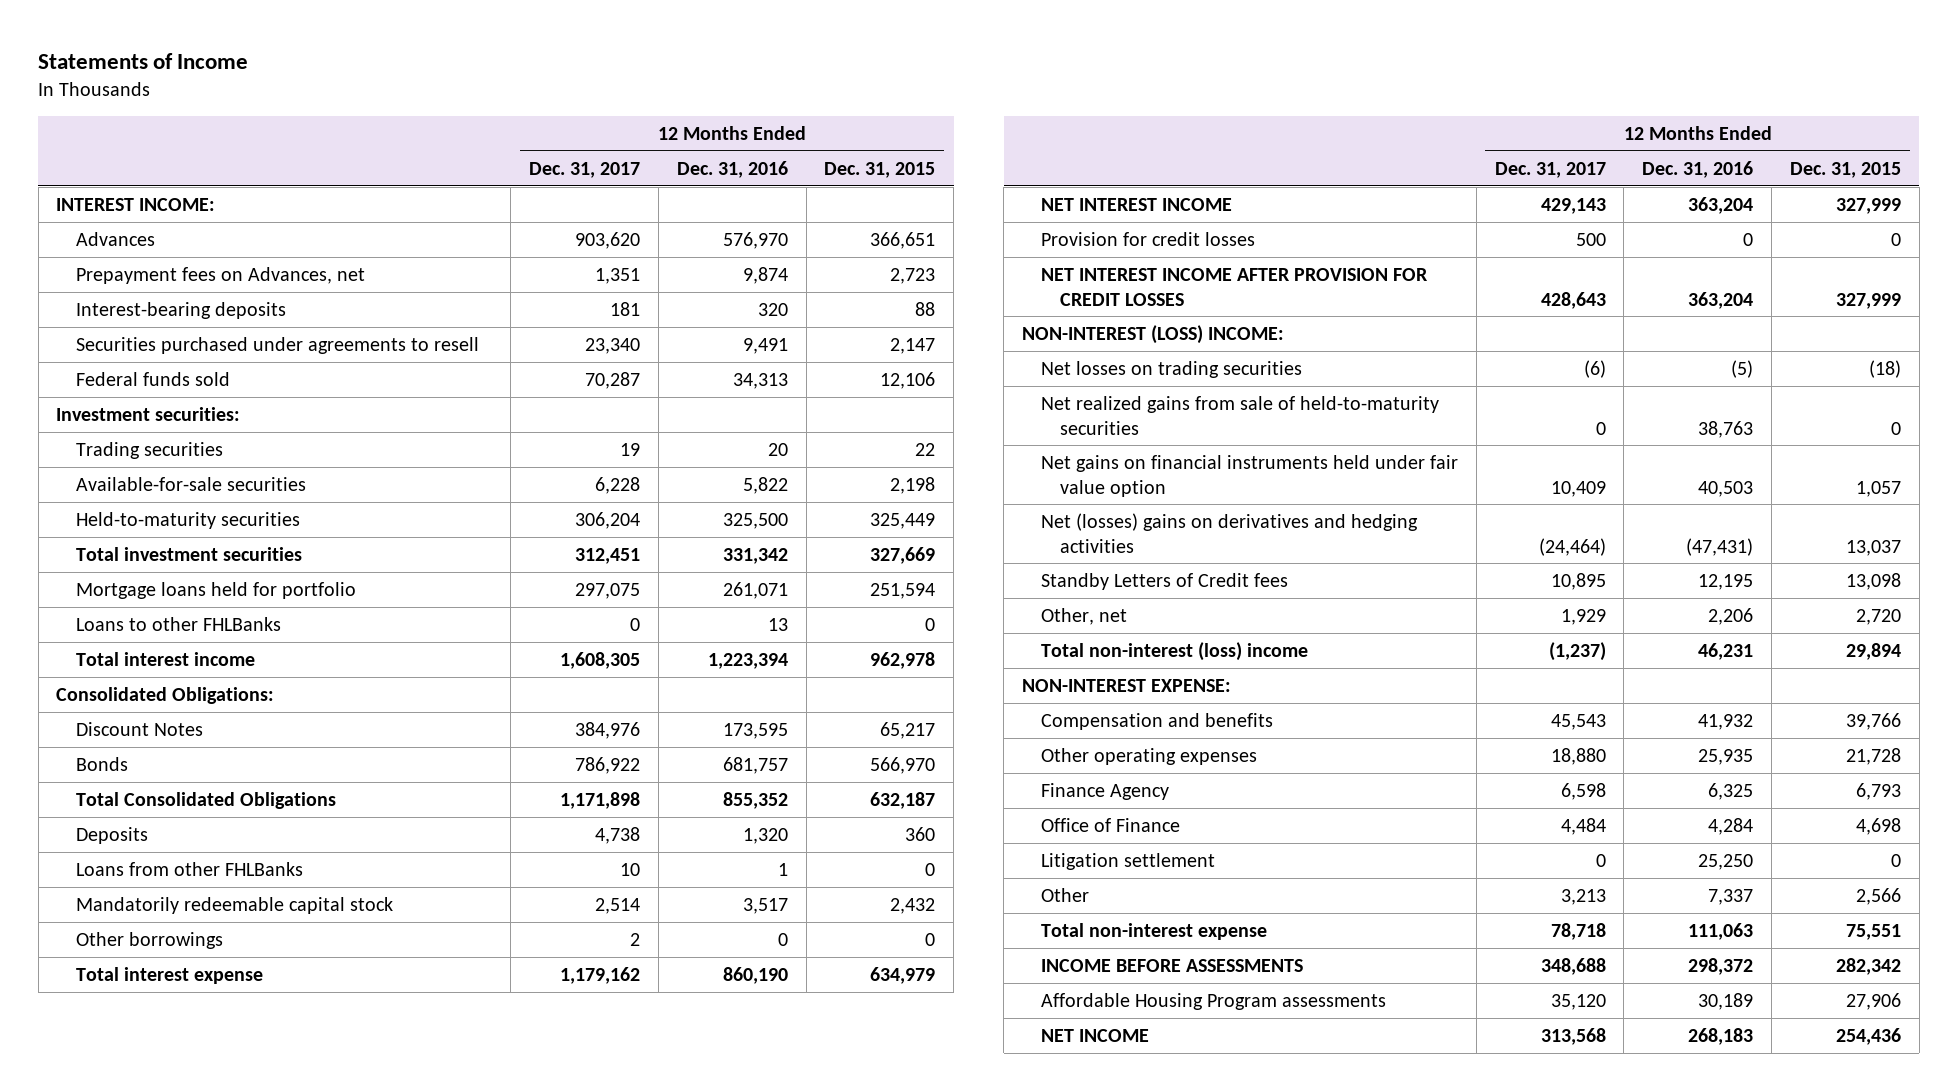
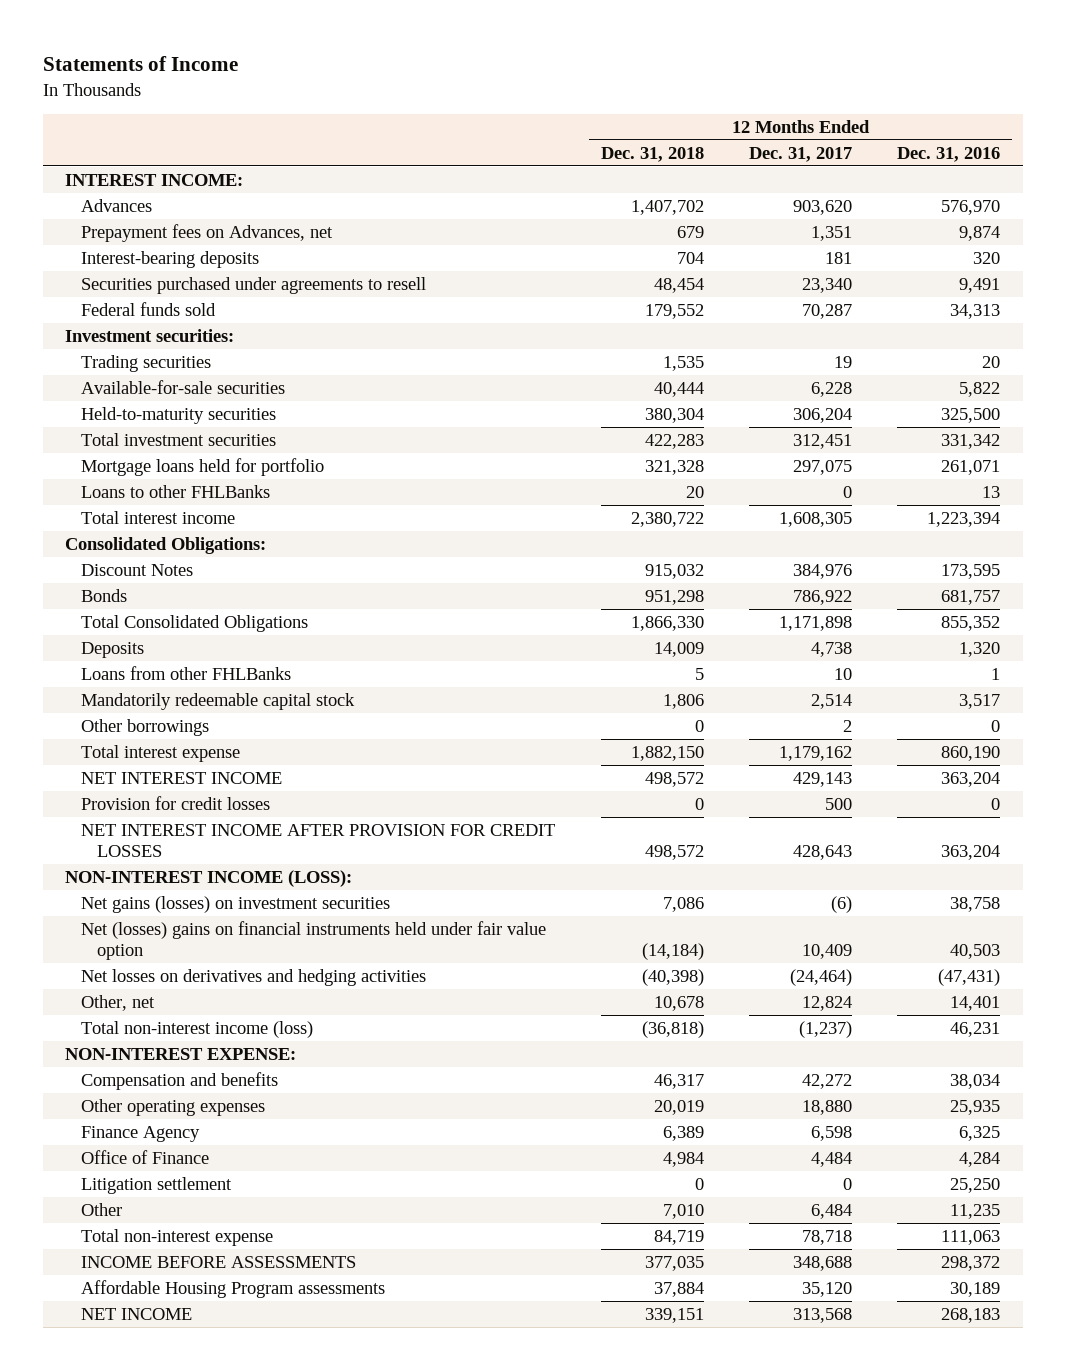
- | 12 Months Ended Dec. 31, 2017 | 12 Months Ended Dec. 31, 2016 | 12 Months Ended Dec. 31, 2015
+ | 12 Months Ended Dec. 31, 2018 | 12 Months Ended Dec. 31, 2017 | 12 Months Ended Dec. 31, 2016
- NON-INTEREST (LOSS) INCOME:
- Net losses on trading securities | (6) | (5) | (18)
- Net realized gains from sale of held-to-maturity securities | 0 | 38,763 | 0
- Net gains on financial instruments held under fair value option | 10,409 | 40,503 | 1,057
- Net (losses) gains on derivatives and hedging activities | (24,464) | (47,431) | 13,037
- Standby Letters of Credit fees | 10,895 | 12,195 | 13,098
- Other, net | 1,929 | 2,206 | 2,720
- Total non-interest (loss) income | (1,237) | 46,231 | 29,894
+ NON-INTEREST INCOME (LOSS):
+ Net gains (losses) on investment securities | 7,086 | (6) | 38,758
+ Net (losses) gains on financial instruments held under fair value option | (14,184) | 10,409 | 40,503
+ Net losses on derivatives and hedging activities | (40,398) | (24,464) | (47,431)
+ Other, net | 10,678 | 12,824 | 14,401
+ Total non-interest income (loss) | (36,818) | (1,237) | 46,231
- Compensation and benefits | 45,543 | 41,932 | 39,766
+ Compensation and benefits | 46,317 | 42,272 | 38,034
- Other | 3,213 | 7,337 | 2,566
+ Other | 7,010 | 6,484 | 11,235

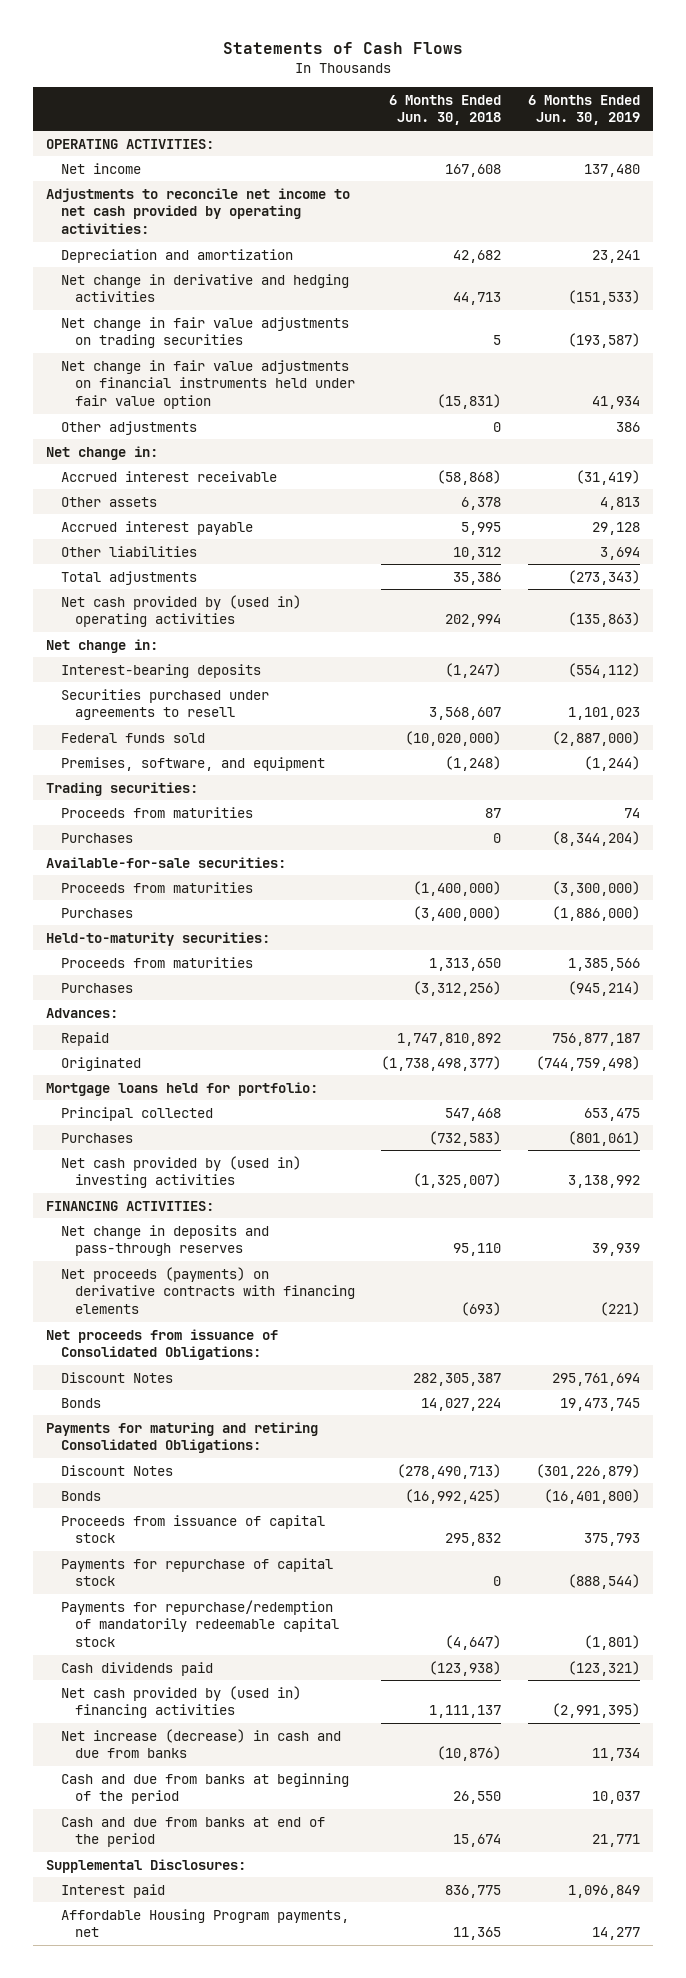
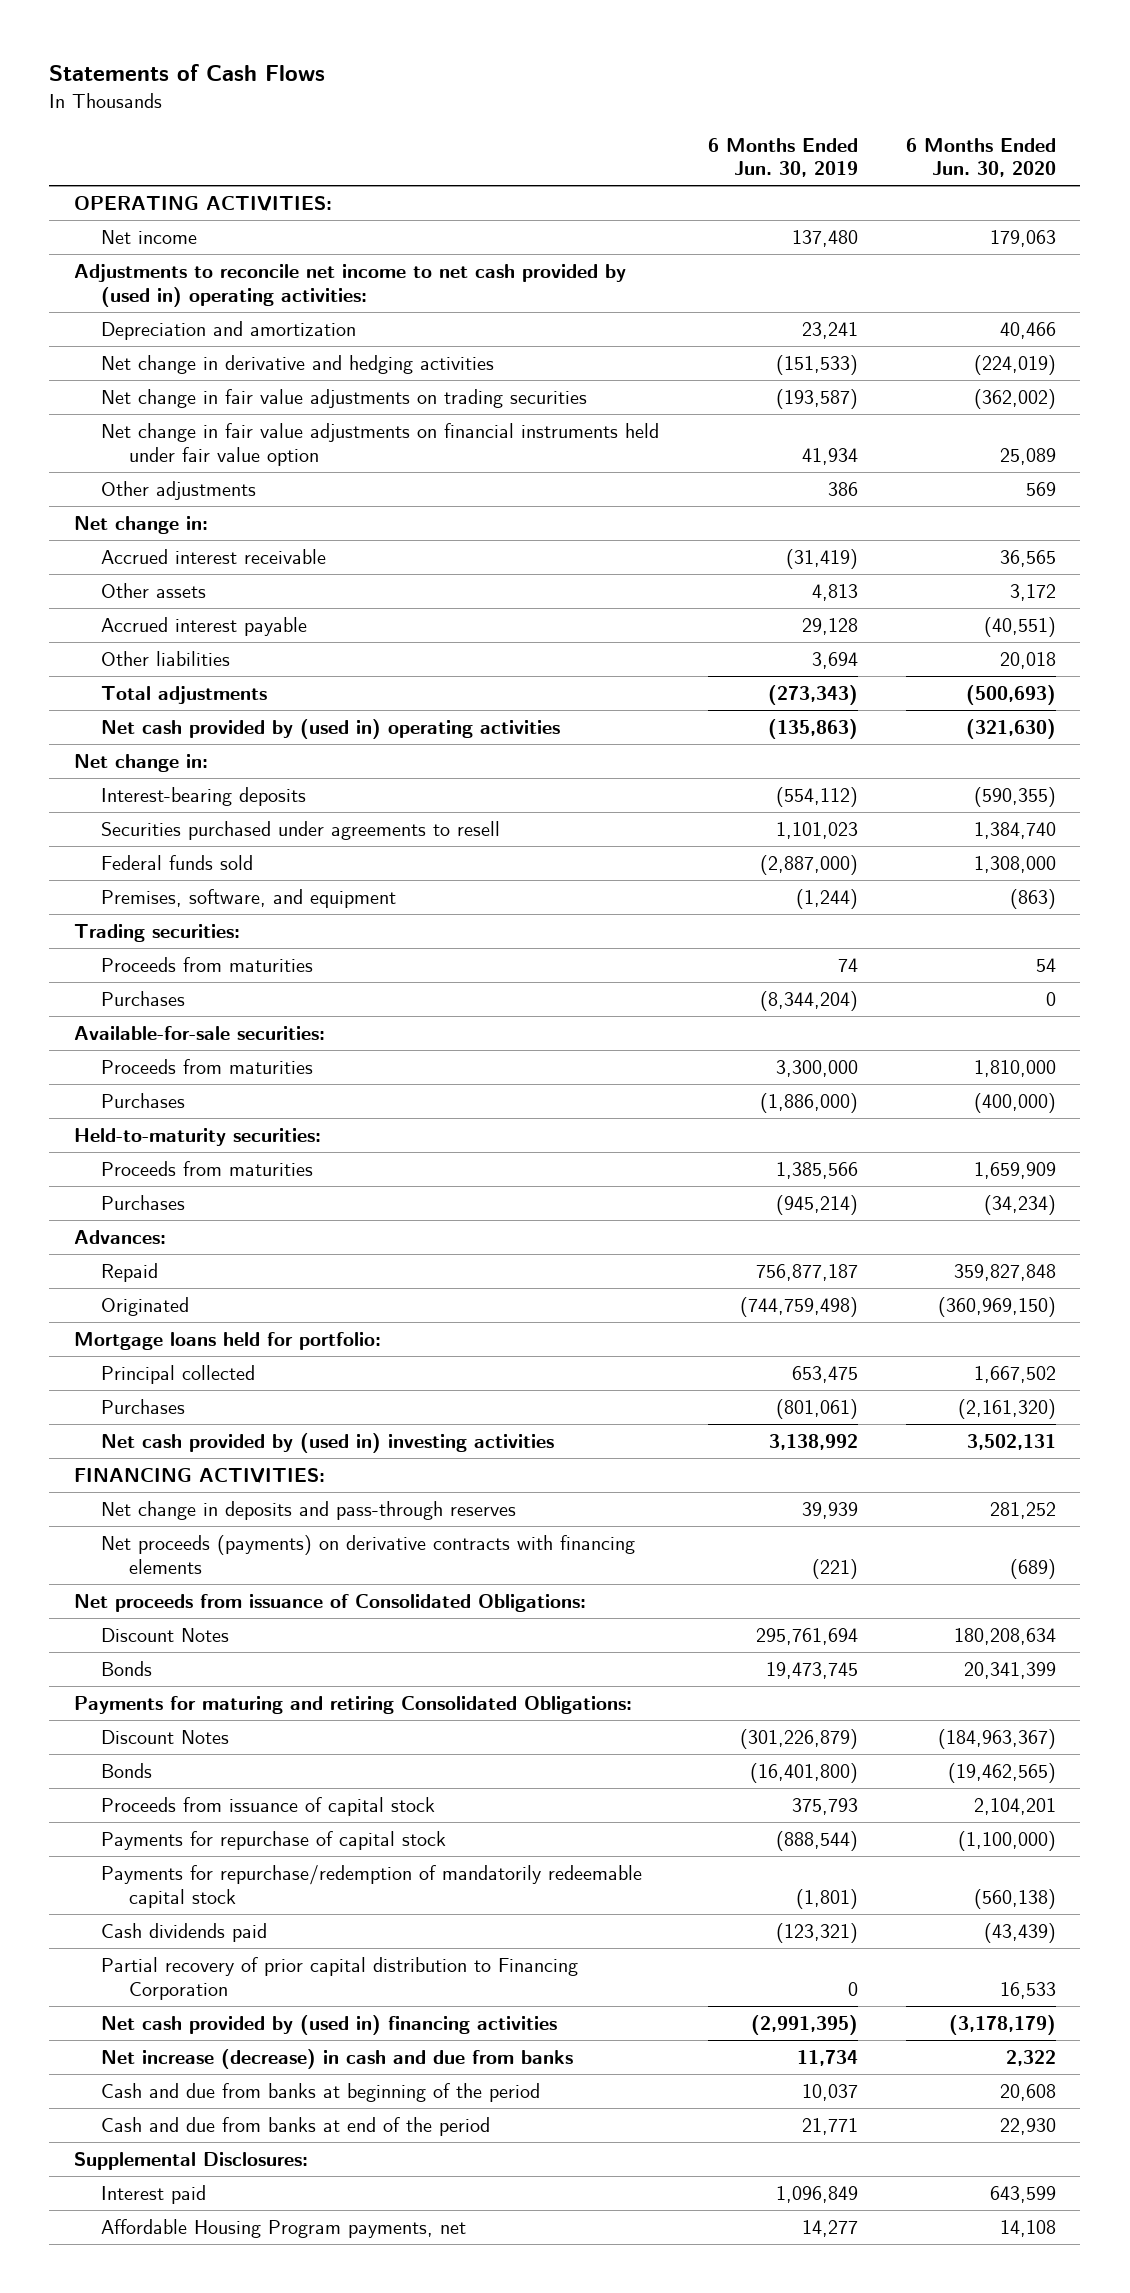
- | 6 Months Ended Jun. 30, 2018 | 6 Months Ended Jun. 30, 2019
+ | 6 Months Ended Jun. 30, 2019 | 6 Months Ended Jun. 30, 2020
- Adjustments to reconcile net income to net cash provided by operating activities:
+ Adjustments to reconcile net income to net cash provided by (used in) operating activities:
- Proceeds from maturities | (1,400,000) | (3,300,000)
+ Proceeds from maturities | 3,300,000 | 1,810,000
+ Partial recovery of prior capital distribution to Financing Corporation | 0 | 16,533

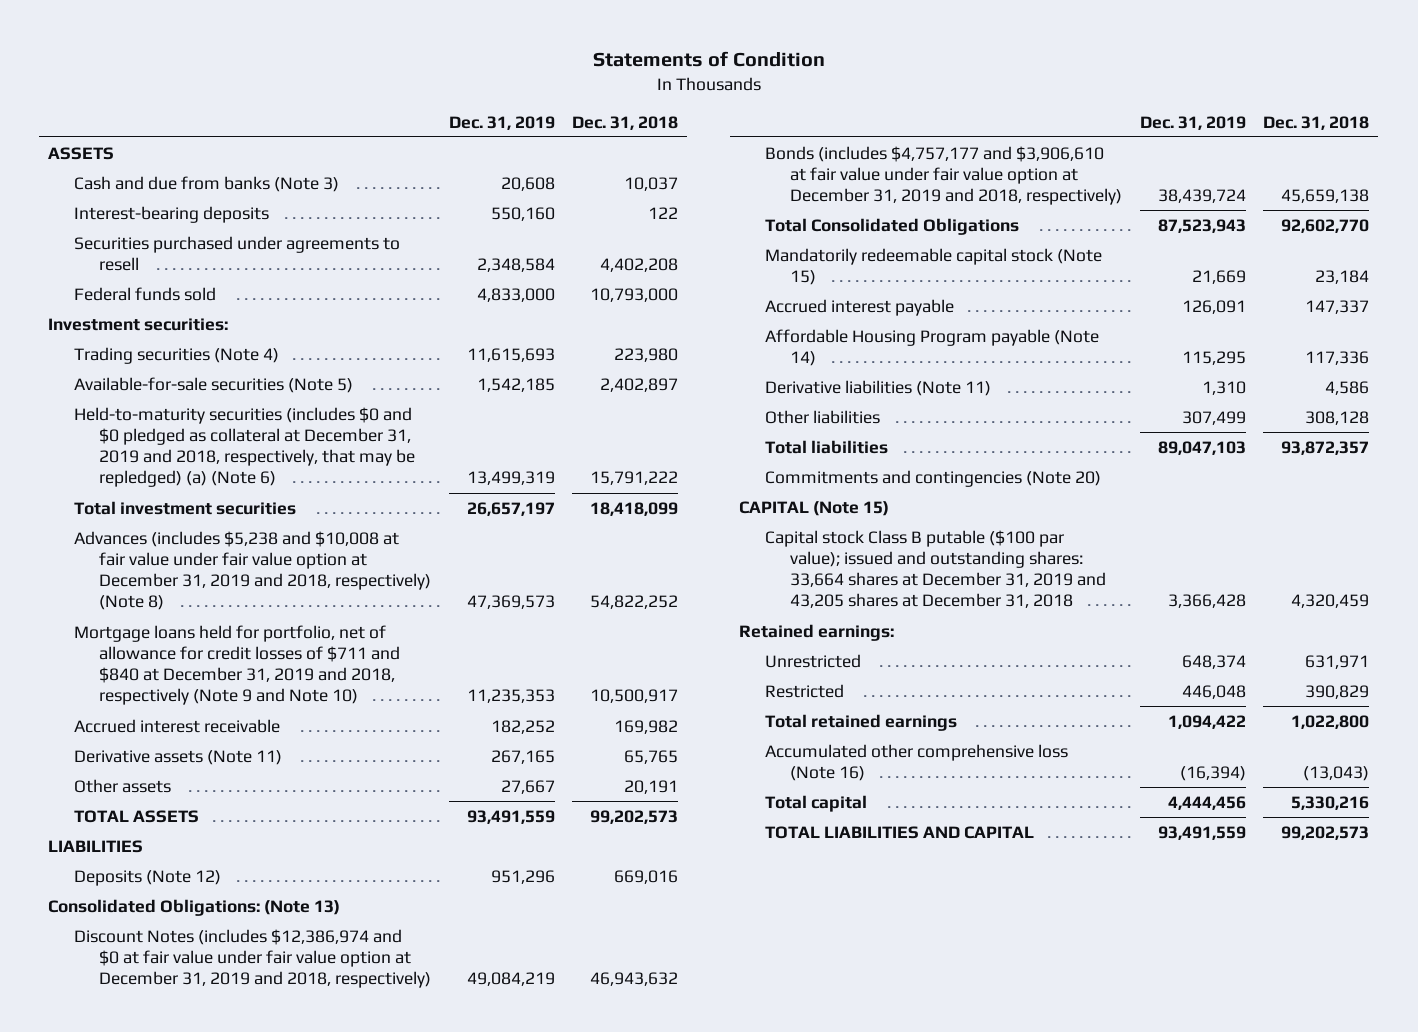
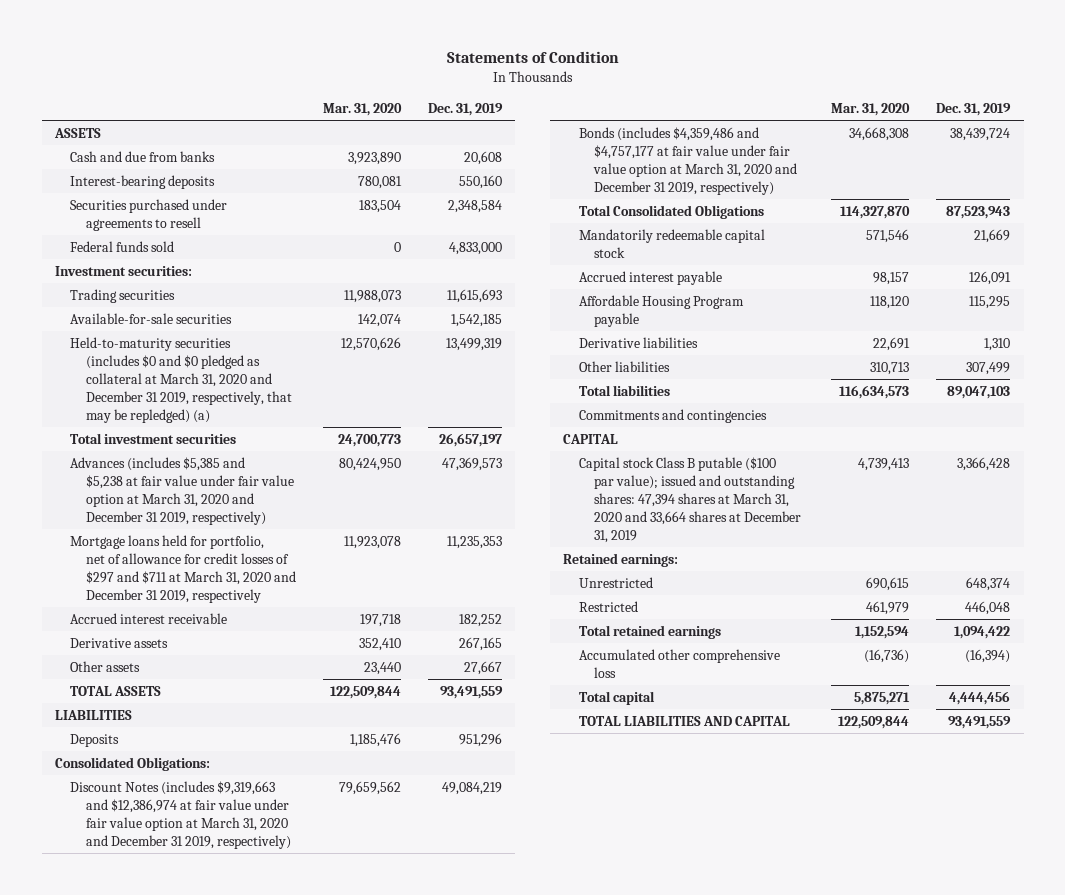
- | Dec. 31, 2019 | Dec. 31, 2018
+ | Mar. 31, 2020 | Dec. 31, 2019
- Cash and due from banks (Note 3) | 20,608 | 10,037
+ Cash and due from banks | 3,923,890 | 20,608
- Trading securities (Note 4) | 11,615,693 | 223,980
- Available-for-sale securities (Note 5) | 1,542,185 | 2,402,897
- Held-to-maturity securities (includes $0 and $0 pledged as collateral at December 31, 2019 and 2018, respectively, that may be repledged) (a) (Note 6) | 13,499,319 | 15,791,222
+ Trading securities | 11,988,073 | 11,615,693
+ Available-for-sale securities | 142,074 | 1,542,185
+ Held-to-maturity securities (includes $0 and $0 pledged as collateral at March 31, 2020 and December 31 2019, respectively, that may be repledged) (a) | 12,570,626 | 13,499,319
- Advances (includes $5,238 and $10,008 at fair value under fair value option at December 31, 2019 and 2018, respectively) (Note 8) | 47,369,573 | 54,822,252
- Mortgage loans held for portfolio, net of allowance for credit losses of $711 and $840 at December 31, 2019 and 2018, respectively (Note 9 and Note 10) | 11,235,353 | 10,500,917
+ Advances (includes $5,385 and $5,238 at fair value under fair value option at March 31, 2020 and December 31 2019, respectively) | 80,424,950 | 47,369,573
+ Mortgage loans held for portfolio, net of allowance for credit losses of $297 and $711 at March 31, 2020 and December 31 2019, respectively | 11,923,078 | 11,235,353
- Derivative assets (Note 11) | 267,165 | 65,765
+ Derivative assets | 352,410 | 267,165
- Deposits (Note 12) | 951,296 | 669,016
- Consolidated Obligations: (Note 13)
- Discount Notes (includes $12,386,974 and $0 at fair value under fair value option at December 31, 2019 and 2018, respectively) | 49,084,219 | 46,943,632
- Bonds (includes $4,757,177 and $3,906,610 at fair value under fair value option at December 31, 2019 and 2018, respectively) | 38,439,724 | 45,659,138
+ Deposits | 1,185,476 | 951,296
+ Consolidated Obligations:
+ Discount Notes (includes $9,319,663 and $12,386,974 at fair value under fair value option at March 31, 2020 and December 31 2019, respectively) | 79,659,562 | 49,084,219
+ Bonds (includes $4,359,486 and $4,757,177 at fair value under fair value option at March 31, 2020 and December 31 2019, respectively) | 34,668,308 | 38,439,724
- Mandatorily redeemable capital stock (Note 15) | 21,669 | 23,184
+ Mandatorily redeemable capital stock | 571,546 | 21,669
- Affordable Housing Program payable (Note 14) | 115,295 | 117,336
- Derivative liabilities (Note 11) | 1,310 | 4,586
+ Affordable Housing Program payable | 118,120 | 115,295
+ Derivative liabilities | 22,691 | 1,310
- Commitments and contingencies (Note 20)
- CAPITAL (Note 15)
- Capital stock Class B putable ($100 par value); issued and outstanding shares: 33,664 shares at December 31, 2019 and 43,205 shares at December 31, 2018 | 3,366,428 | 4,320,459
+ Commitments and contingencies
+ CAPITAL
+ Capital stock Class B putable ($100 par value); issued and outstanding shares: 47,394 shares at March 31, 2020 and 33,664 shares at December 31, 2019 | 4,739,413 | 3,366,428
- Accumulated other comprehensive loss (Note 16) | (16,394) | (13,043)
+ Accumulated other comprehensive loss | (16,736) | (16,394)

